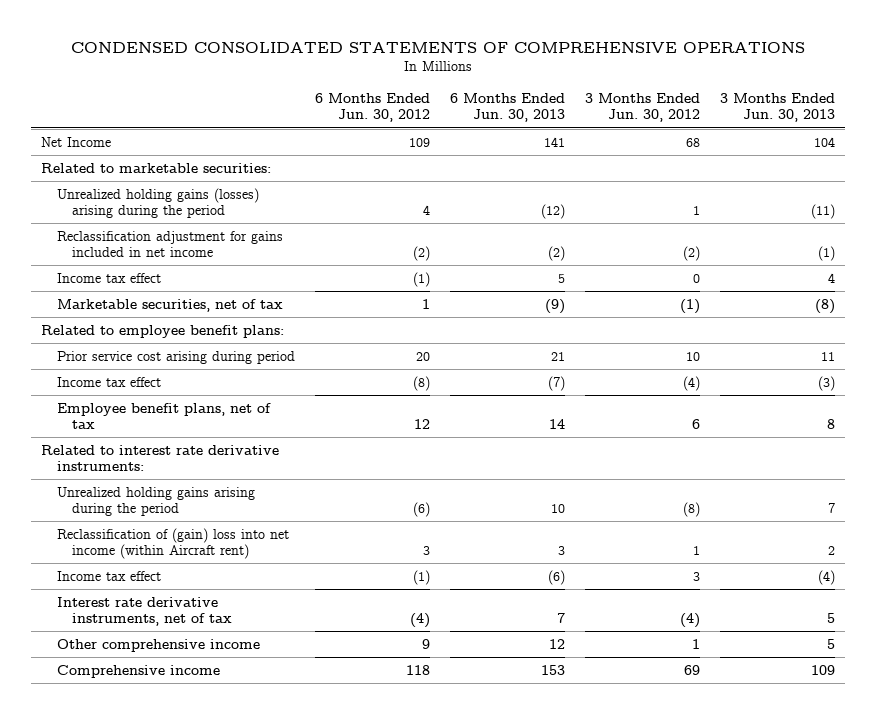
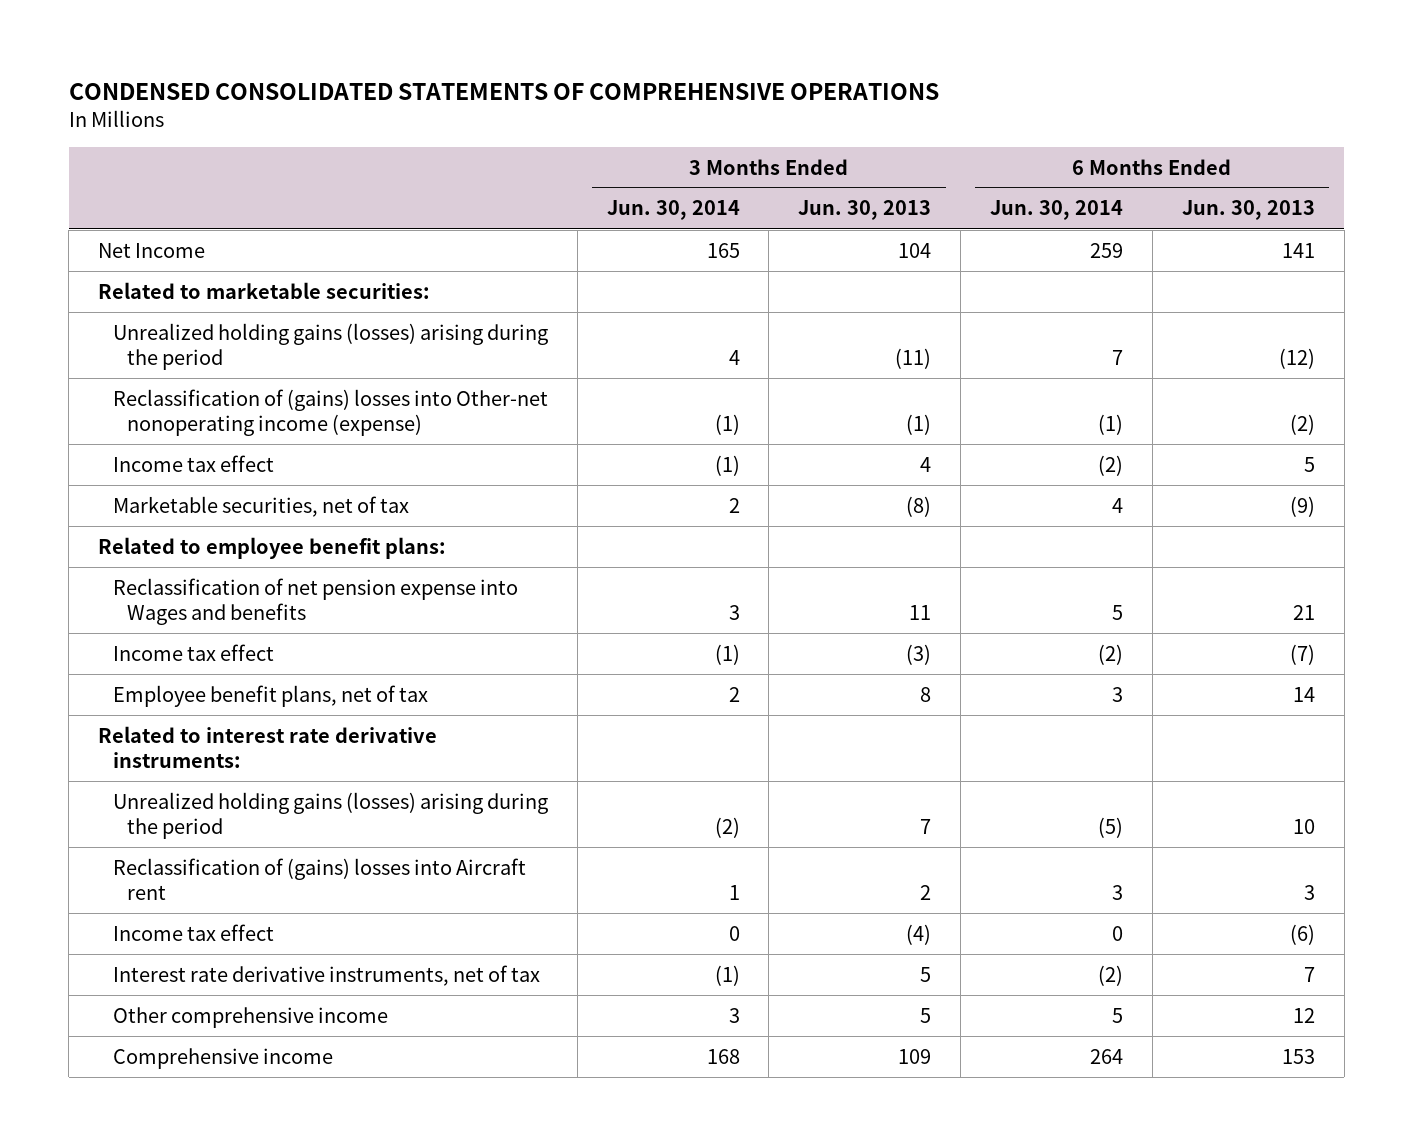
- | 6 Months Ended Jun. 30, 2012 | 6 Months Ended Jun. 30, 2013 | 3 Months Ended Jun. 30, 2012 | 3 Months Ended Jun. 30, 2013
+ | 3 Months Ended Jun. 30, 2014 | 3 Months Ended Jun. 30, 2013 | 6 Months Ended Jun. 30, 2014 | 6 Months Ended Jun. 30, 2013
- Reclassification adjustment for gains included in net income | (2) | (2) | (2) | (1)
+ Reclassification of (gains) losses into Other-net nonoperating income (expense) | (1) | (1) | (1) | (2)
- Prior service cost arising during period | 20 | 21 | 10 | 11
+ Reclassification of net pension expense into Wages and benefits | 3 | 11 | 5 | 21
- Unrealized holding gains arising during the period | (6) | 10 | (8) | 7
- Reclassification of (gain) loss into net income (within Aircraft rent) | 3 | 3 | 1 | 2
+ Unrealized holding gains (losses) arising during the period | (2) | 7 | (5) | 10
+ Reclassification of (gains) losses into Aircraft rent | 1 | 2 | 3 | 3

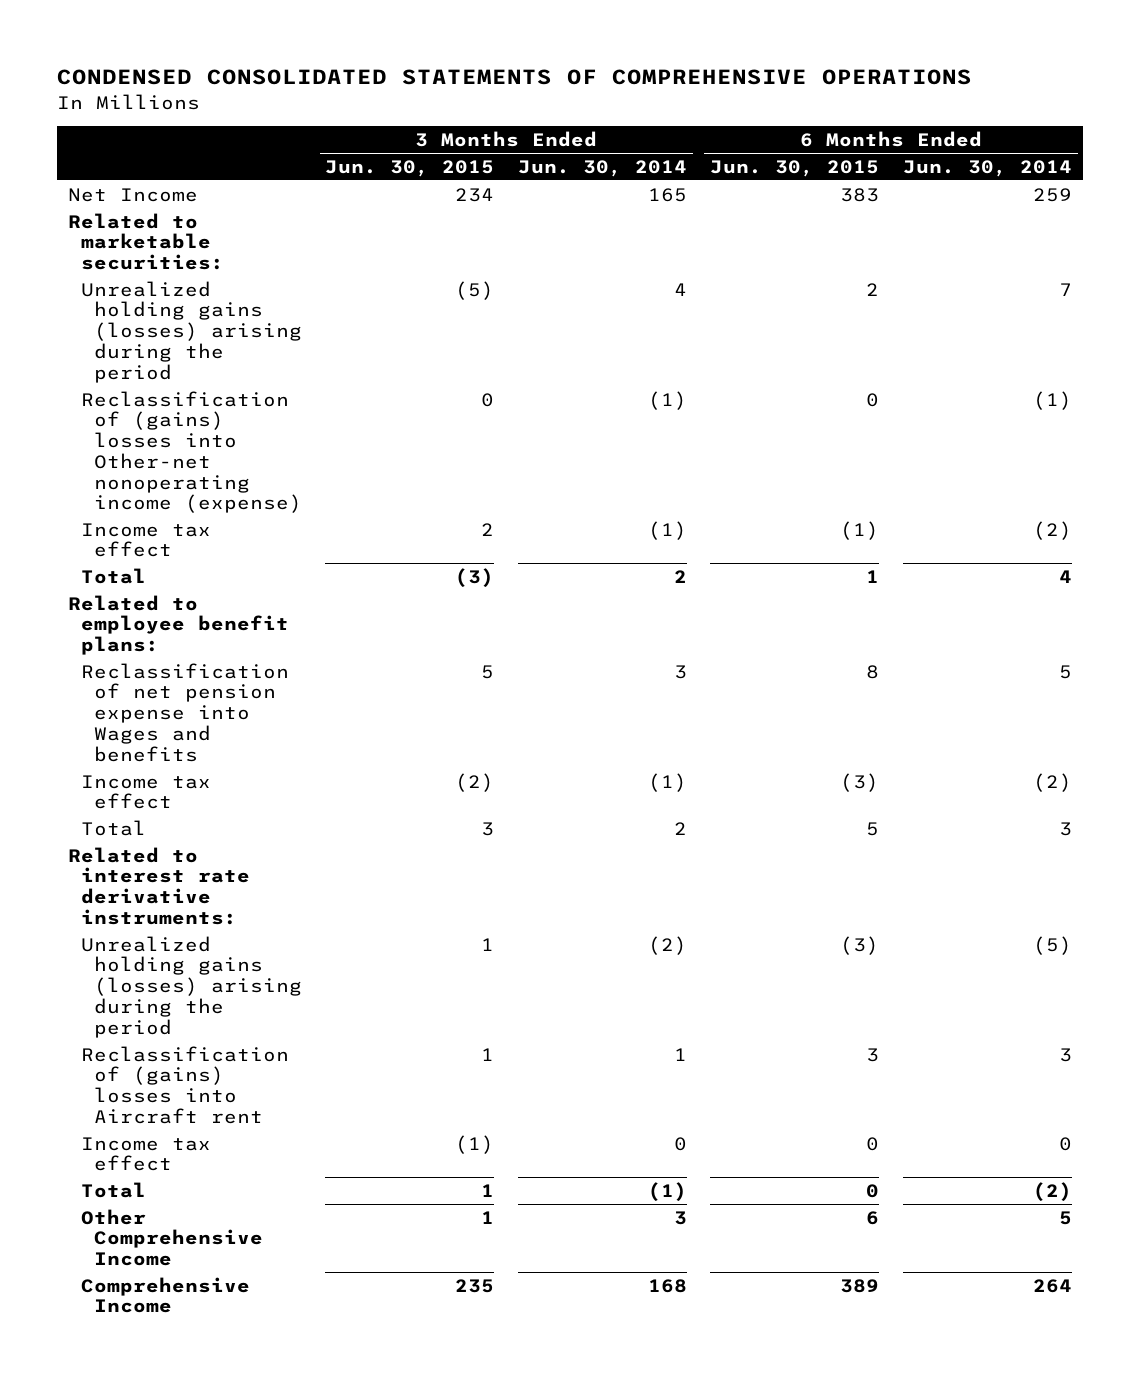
- | 3 Months Ended Jun. 30, 2014 | 3 Months Ended Jun. 30, 2013 | 6 Months Ended Jun. 30, 2014 | 6 Months Ended Jun. 30, 2013
+ | 3 Months Ended Jun. 30, 2015 | 3 Months Ended Jun. 30, 2014 | 6 Months Ended Jun. 30, 2015 | 6 Months Ended Jun. 30, 2014
- Marketable securities, net of tax | 2 | (8) | 4 | (9)
+ Total | (3) | 2 | 1 | 4
- Employee benefit plans, net of tax | 2 | 8 | 3 | 14
+ Total | 3 | 2 | 5 | 3
- Interest rate derivative instruments, net of tax | (1) | 5 | (2) | 7
- Other comprehensive income | 3 | 5 | 5 | 12
- Comprehensive income | 168 | 109 | 264 | 153
+ Total | 1 | (1) | 0 | (2)
+ Other Comprehensive Income | 1 | 3 | 6 | 5
+ Comprehensive Income | 235 | 168 | 389 | 264

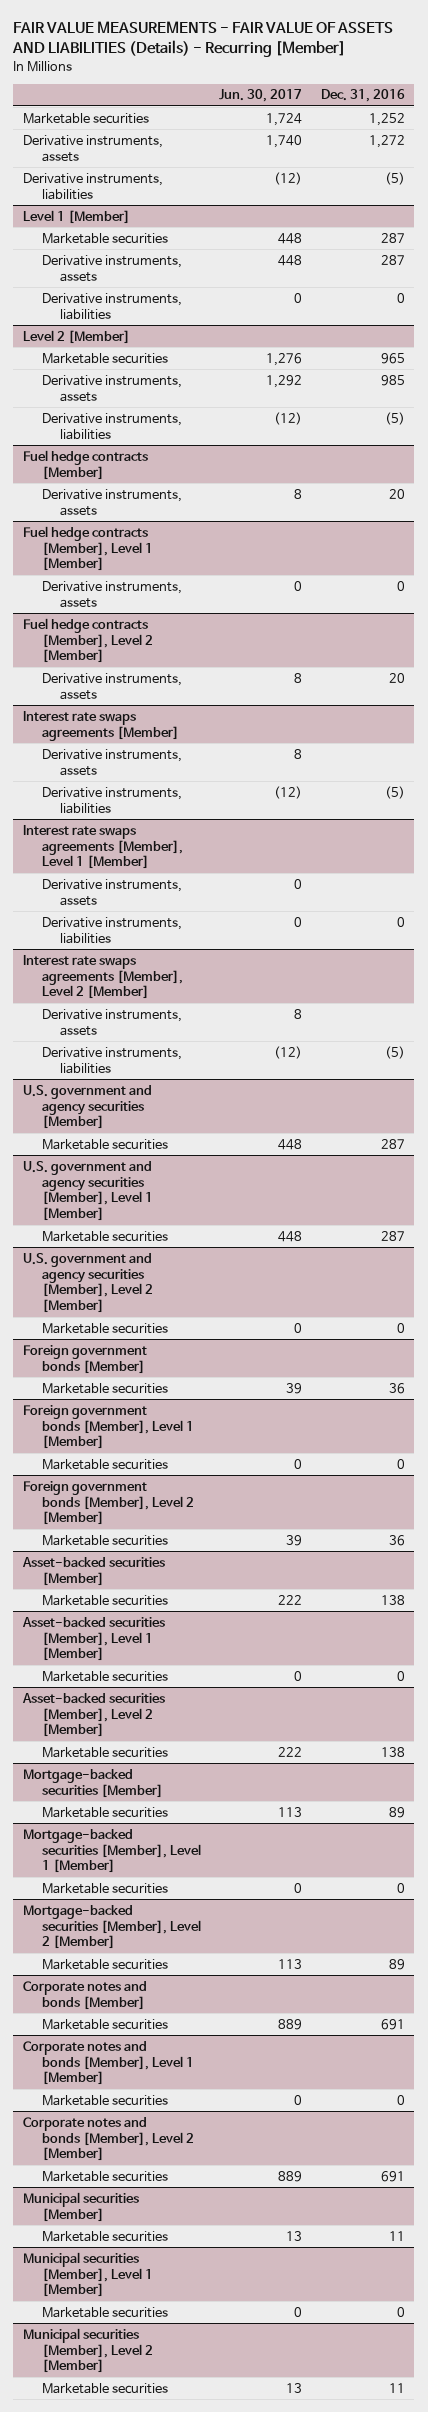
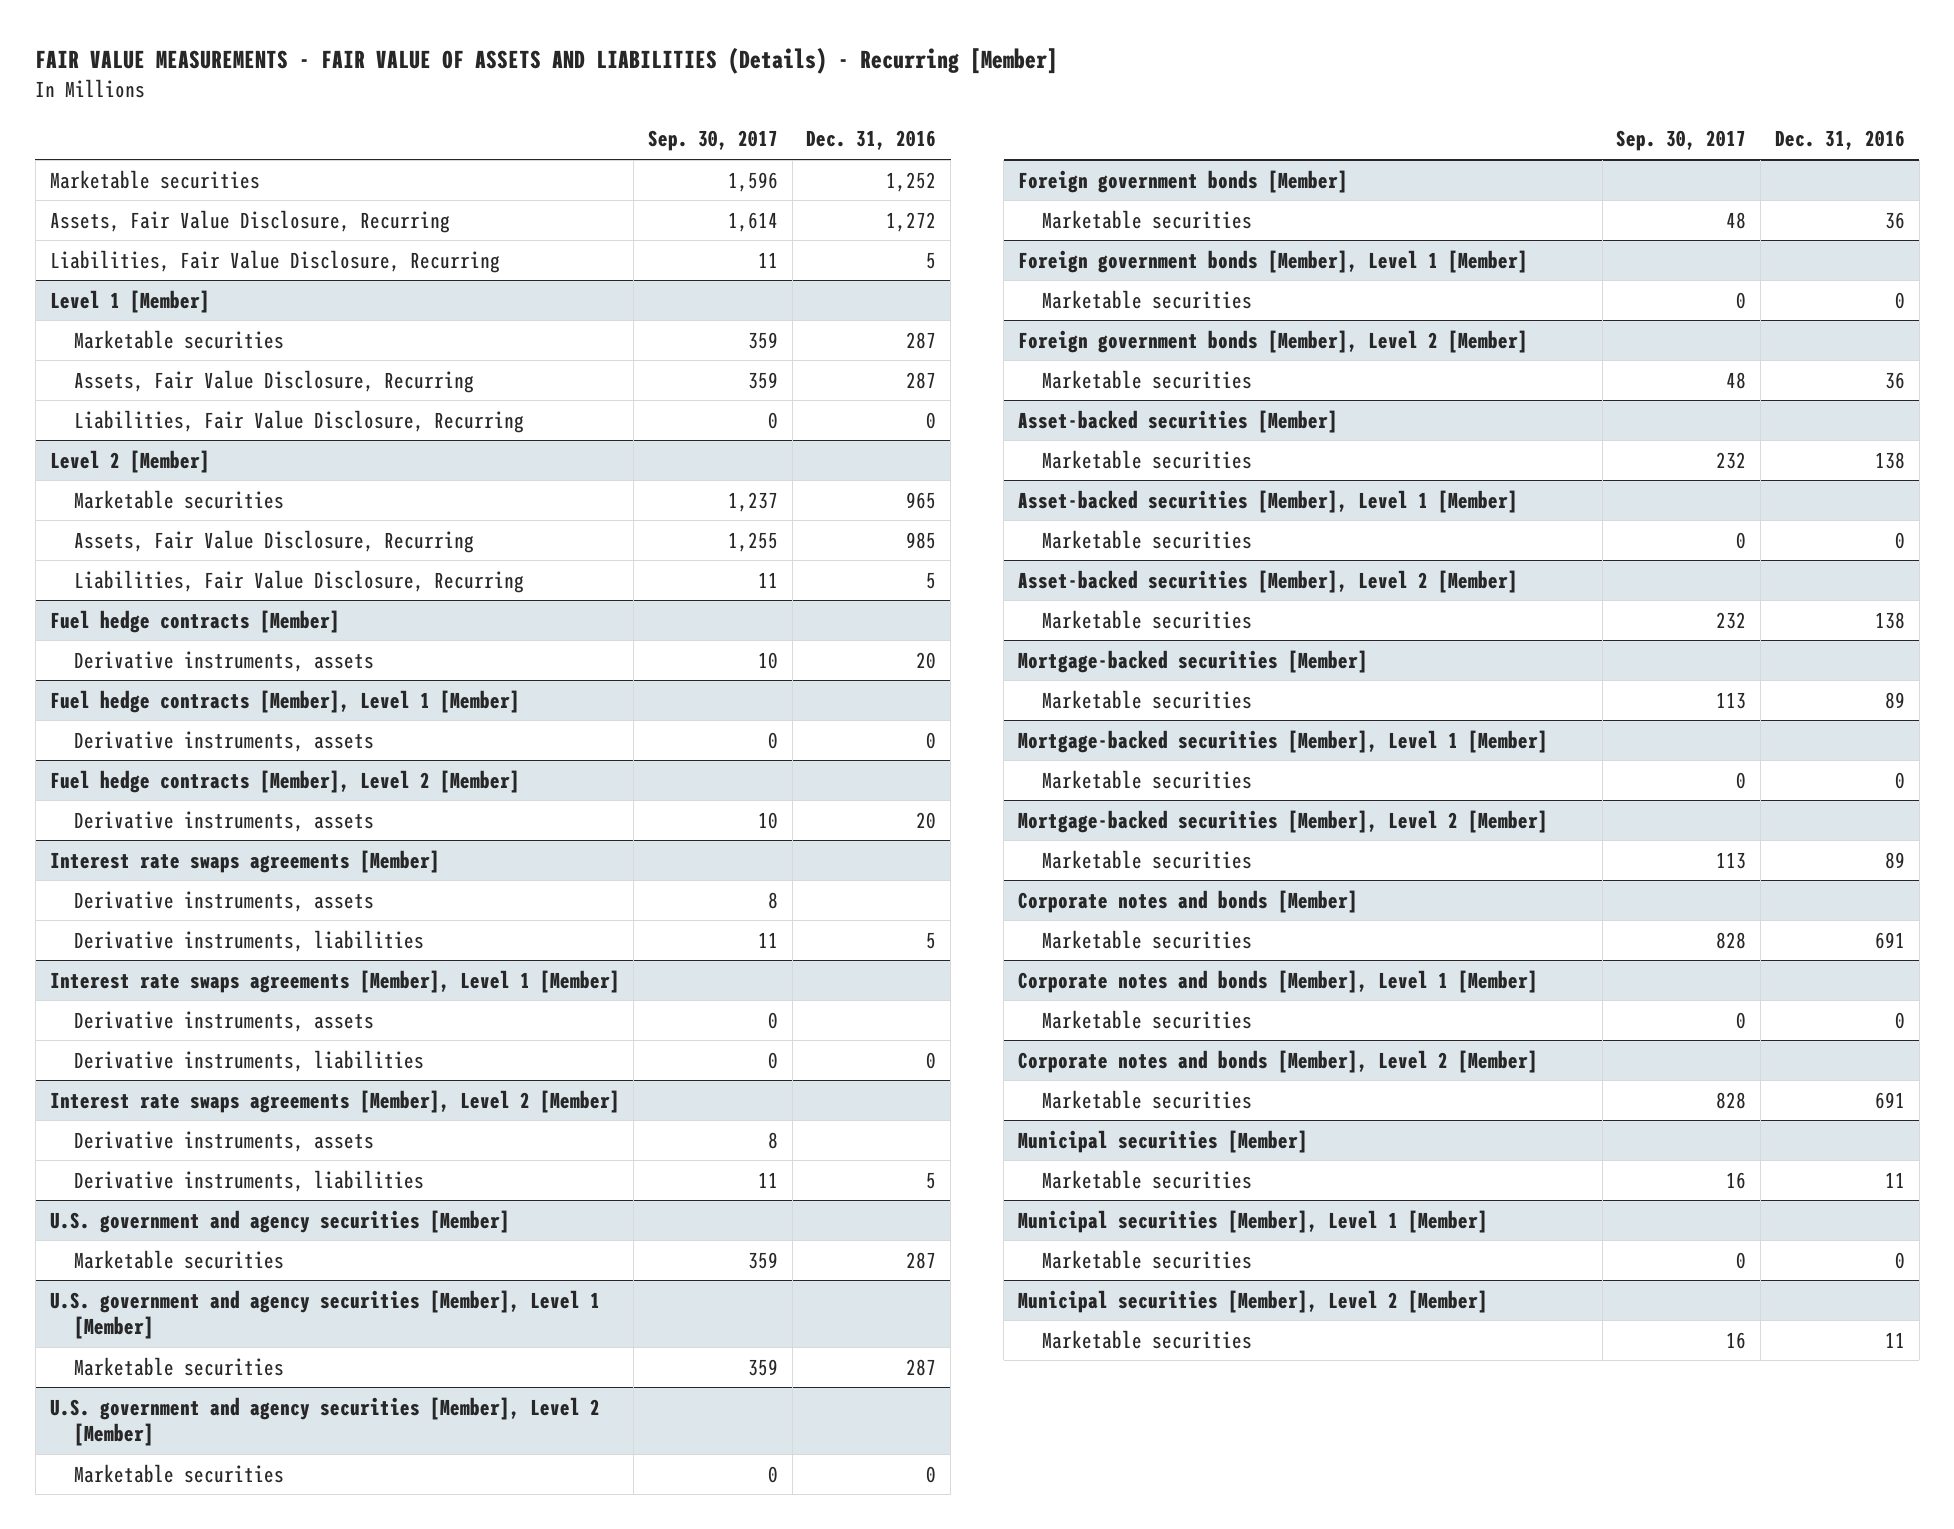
- | Jun. 30, 2017 | Dec. 31, 2016
+ | Sep. 30, 2017 | Dec. 31, 2016
- Derivative instruments, assets | 1,740 | 1,272
- Derivative instruments, liabilities | (12) | (5)
+ Assets, Fair Value Disclosure, Recurring | 1,614 | 1,272
+ Liabilities, Fair Value Disclosure, Recurring | 11 | 5
@ Level 1 [Member]
- Derivative instruments, assets | 448 | 287
- Derivative instruments, liabilities | 0 | 0
+ Assets, Fair Value Disclosure, Recurring | 359 | 287
+ Liabilities, Fair Value Disclosure, Recurring | 0 | 0
@ Level 2 [Member]
- Derivative instruments, assets | 1,292 | 985
- Derivative instruments, liabilities | (12) | (5)
+ Assets, Fair Value Disclosure, Recurring | 1,255 | 985
+ Liabilities, Fair Value Disclosure, Recurring | 11 | 5
@ Interest rate swaps agreements [Member]
- Derivative instruments, liabilities | (12) | (5)
+ Derivative instruments, liabilities | 11 | 5
@ Interest rate swaps agreements [Member], Level 2 [Member]
- Derivative instruments, liabilities | (12) | (5)
+ Derivative instruments, liabilities | 11 | 5

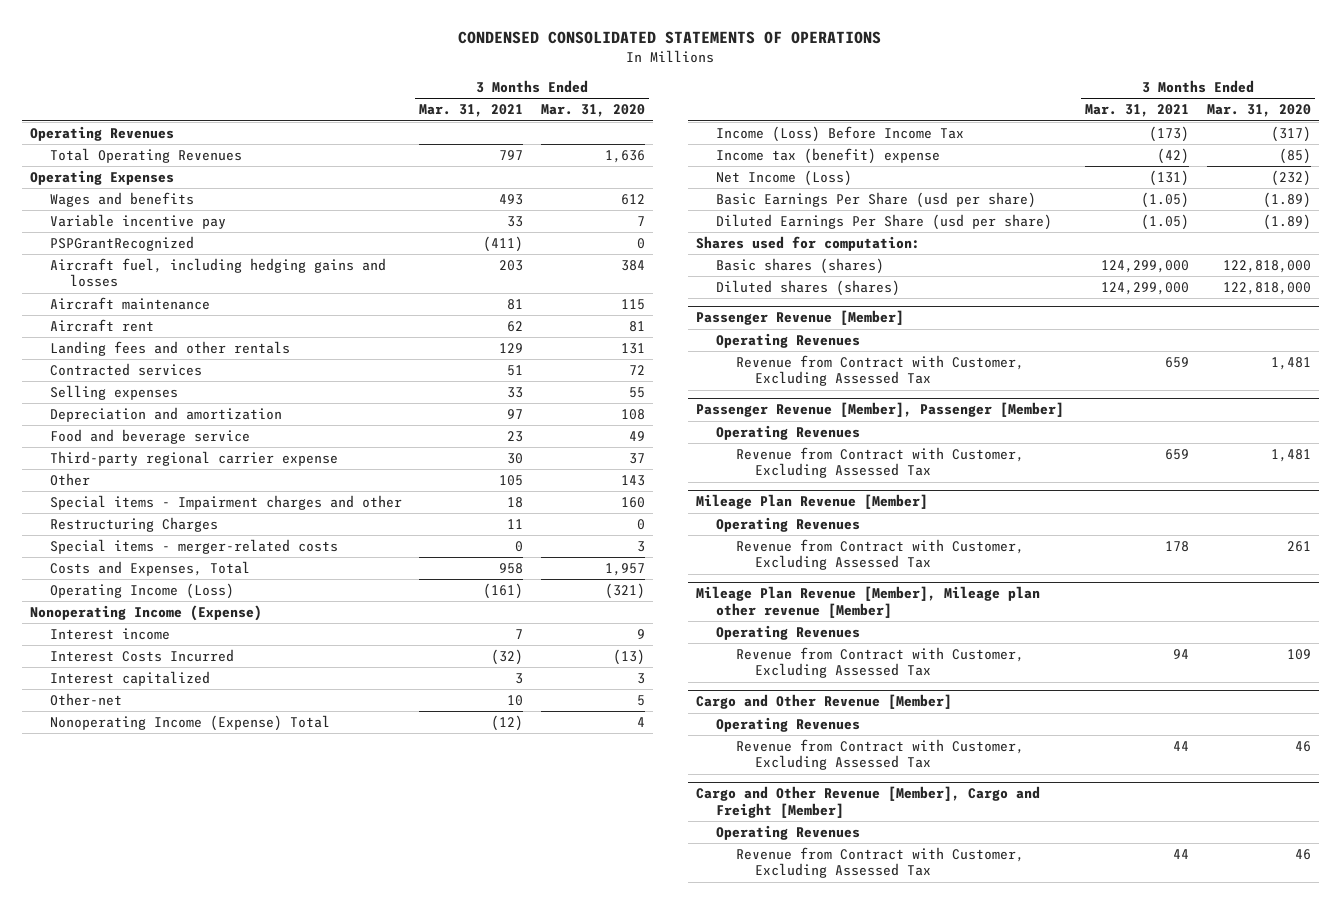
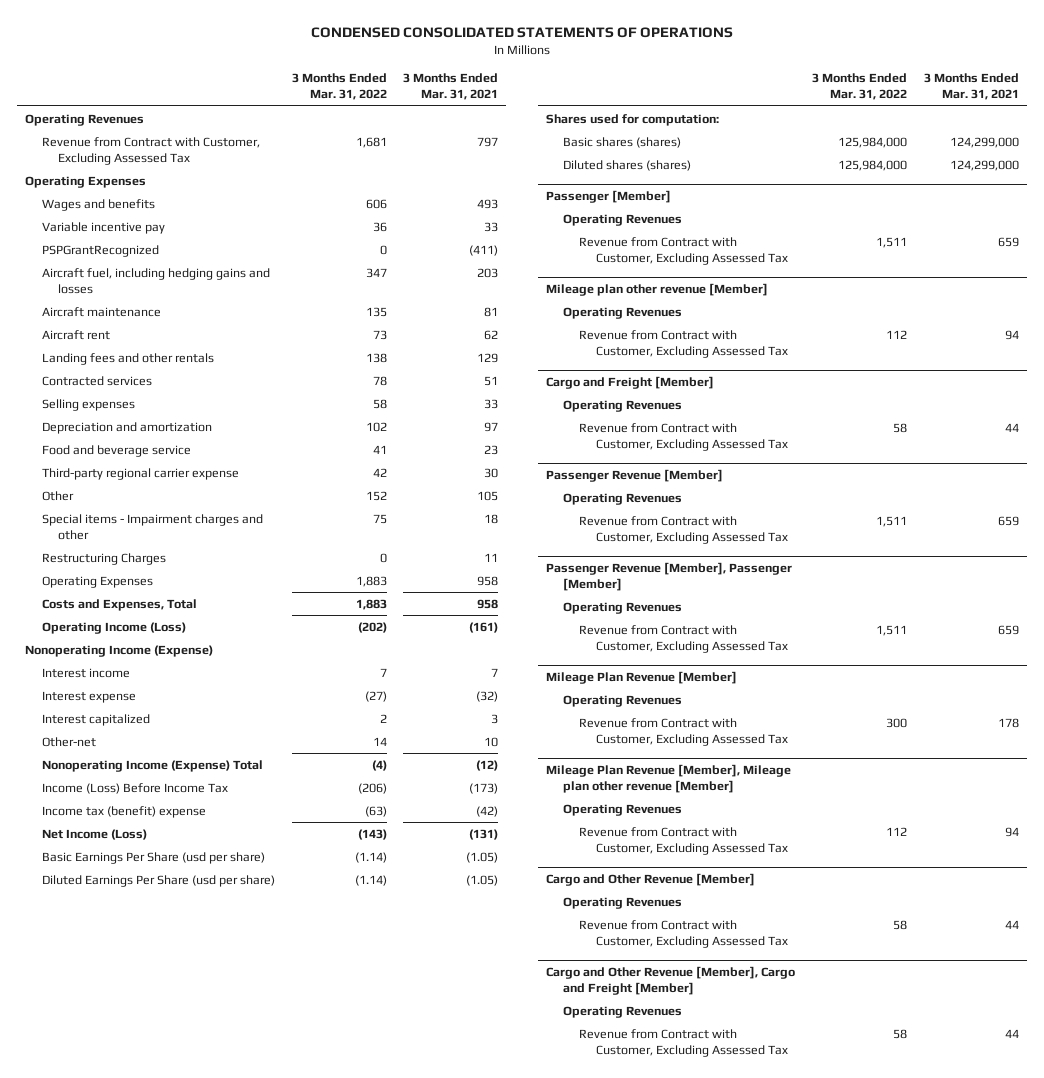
- | 3 Months Ended Mar. 31, 2021 | 3 Months Ended Mar. 31, 2020
+ | 3 Months Ended Mar. 31, 2022 | 3 Months Ended Mar. 31, 2021
- Total Operating Revenues | 797 | 1,636
+ Revenue from Contract with Customer, Excluding Assessed Tax | 1,681 | 797
- Special items - merger-related costs | 0 | 3
+ Operating Expenses | 1,883 | 958
- Interest Costs Incurred | (32) | (13)
+ Interest expense | (27) | (32)
+ Passenger [Member]
+ Operating Revenues
+ Revenue from Contract with Customer, Excluding Assessed Tax | 1,511 | 659
+ Mileage plan other revenue [Member]
+ Operating Revenues
+ Revenue from Contract with Customer, Excluding Assessed Tax | 112 | 94
+ Cargo and Freight [Member]
+ Operating Revenues
+ Revenue from Contract with Customer, Excluding Assessed Tax | 58 | 44

